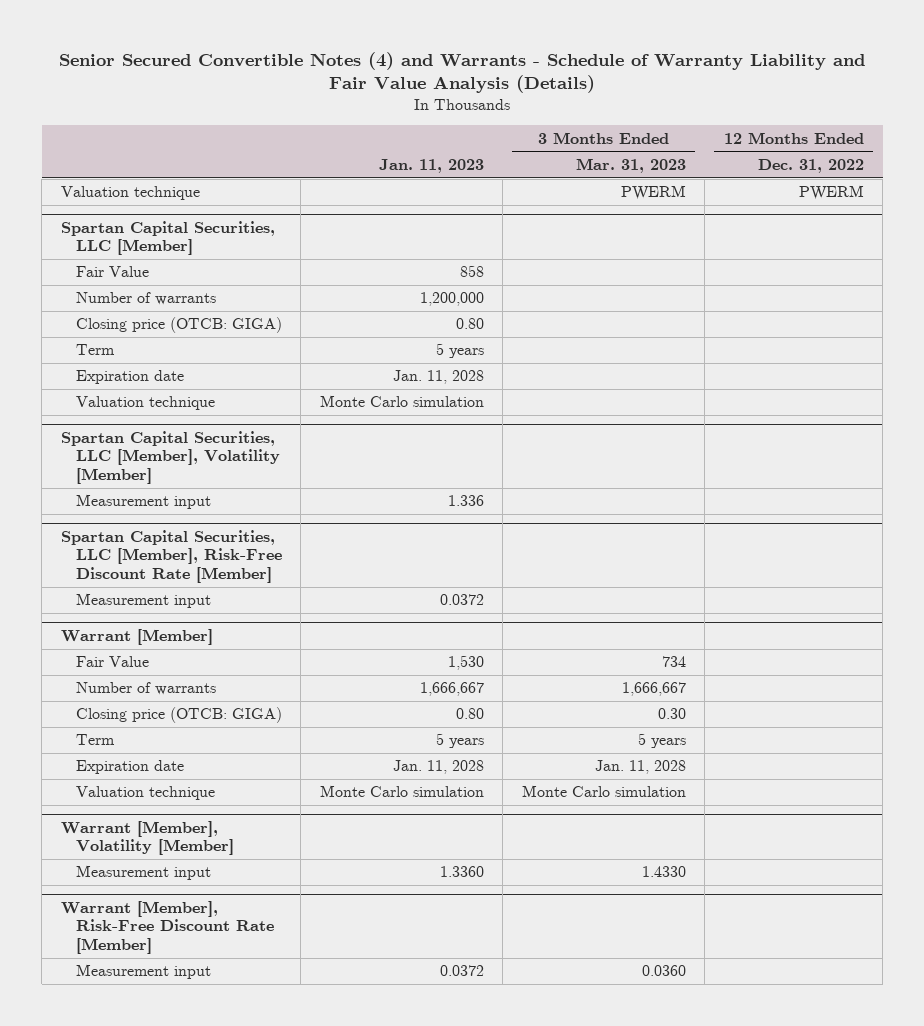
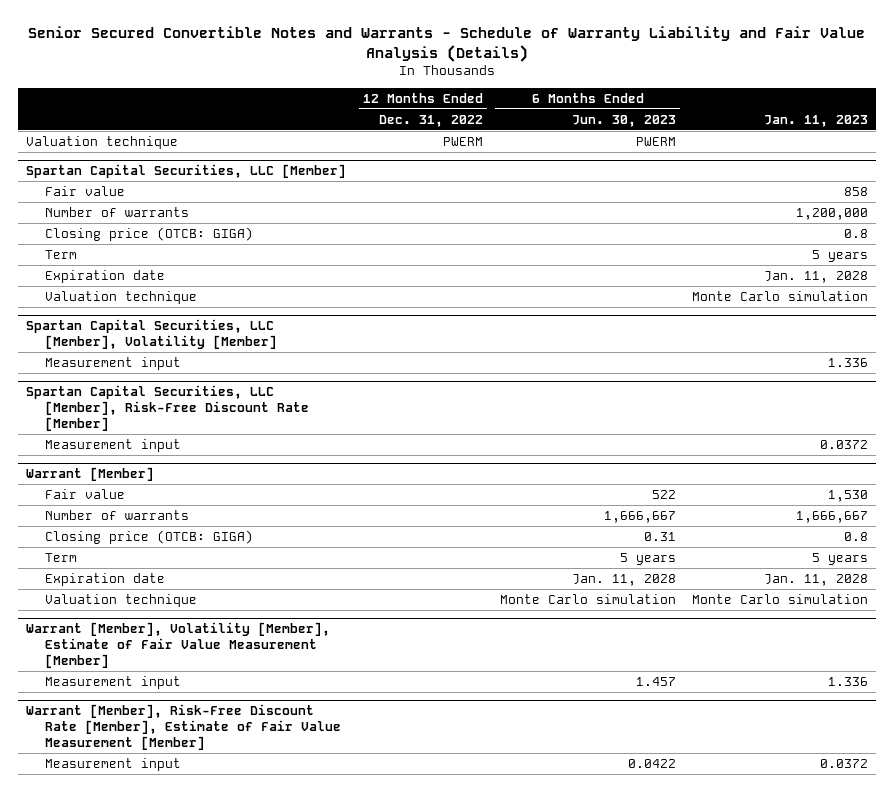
- Senior Secured Convertible Notes (4) and Warrants - Schedule of Warranty Liability and Fair Value Analysis (Details)
+ Senior Secured Convertible Notes and Warrants - Schedule of Warranty Liability and Fair Value Analysis (Details)
- | Jan. 11, 2023 | 3 Months Ended Mar. 31, 2023 | 12 Months Ended Dec. 31, 2022
+ | 12 Months Ended Dec. 31, 2022 | 6 Months Ended Jun. 30, 2023 | Jan. 11, 2023
@ Spartan Capital Securities, LLC [Member]
- Fair Value | 858 | |
+ Fair value | | | 858
- Closing price (OTCB: GIGA) | 0.80 | |
+ Closing price (OTCB: GIGA) | | | 0.8
@ Warrant [Member]
- Fair Value | 1,530 | 734 |
+ Fair value | | 522 | 1,530
- Closing price (OTCB: GIGA) | 0.80 | 0.30 |
+ Closing price (OTCB: GIGA) | | 0.31 | 0.8
- Warrant [Member], Volatility [Member]
- Measurement input | 1.3360 | 1.4330 |
- Warrant [Member], Risk-Free Discount Rate [Member]
+ Warrant [Member], Volatility [Member], Estimate of Fair Value Measurement [Member]
+ Measurement input | | 1.457 | 1.336
+ Warrant [Member], Risk-Free Discount Rate [Member], Estimate of Fair Value Measurement [Member]

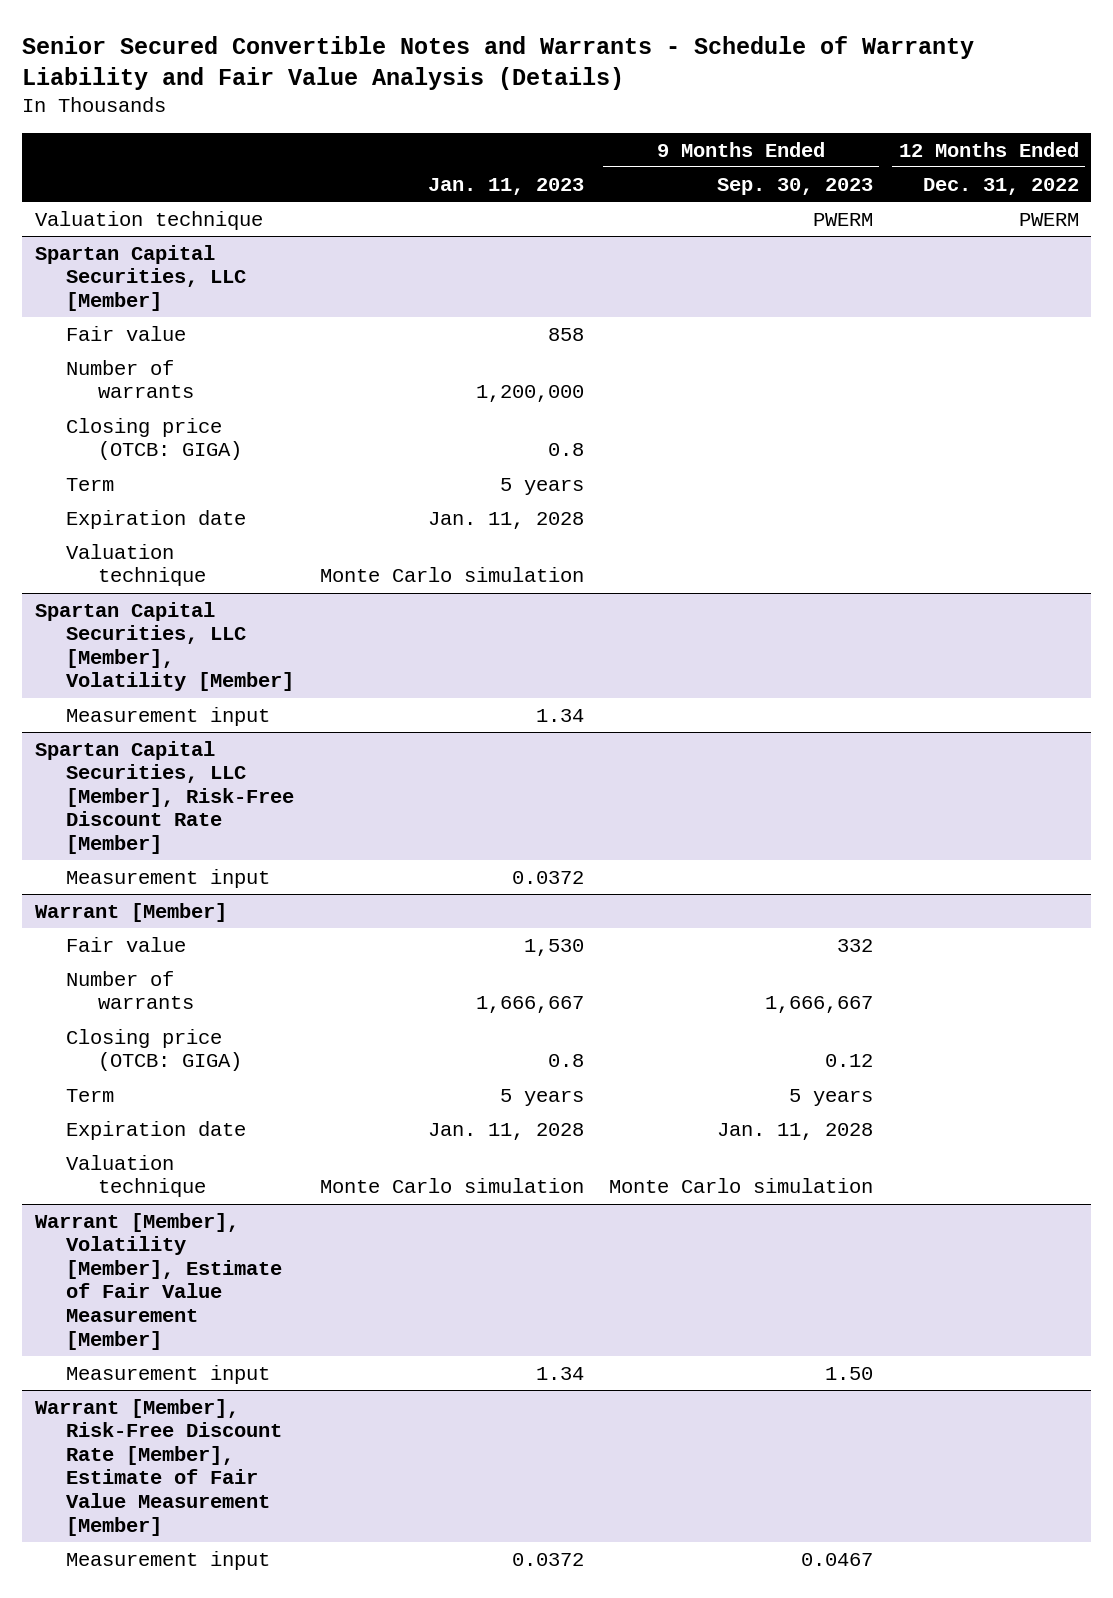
- | 12 Months Ended Dec. 31, 2022 | 6 Months Ended Jun. 30, 2023 | Jan. 11, 2023
+ | Jan. 11, 2023 | 9 Months Ended Sep. 30, 2023 | 12 Months Ended Dec. 31, 2022
@ Spartan Capital Securities, LLC [Member], Volatility [Member]
- Measurement input | | | 1.336
+ Measurement input | 1.34 | |
@ Warrant [Member], Volatility [Member], Estimate of Fair Value Measurement [Member]
- Measurement input | | 1.457 | 1.336
+ Measurement input | 1.34 | 1.50 |

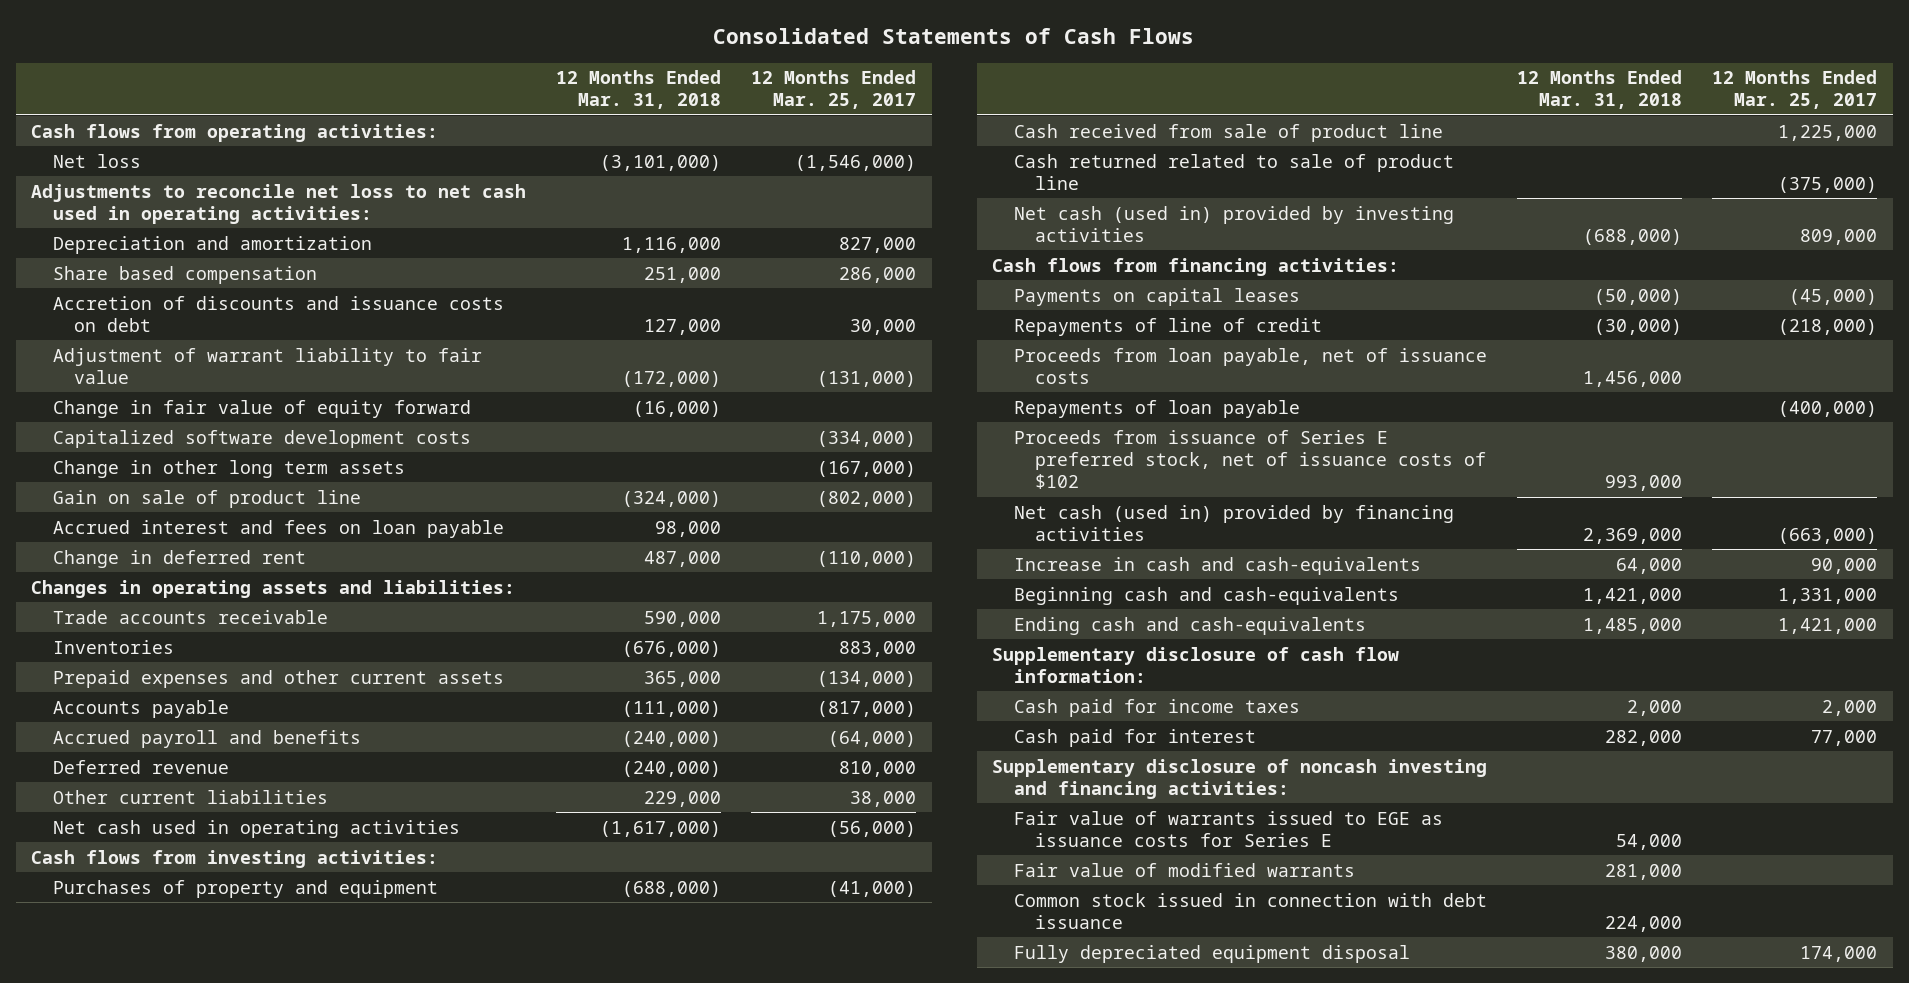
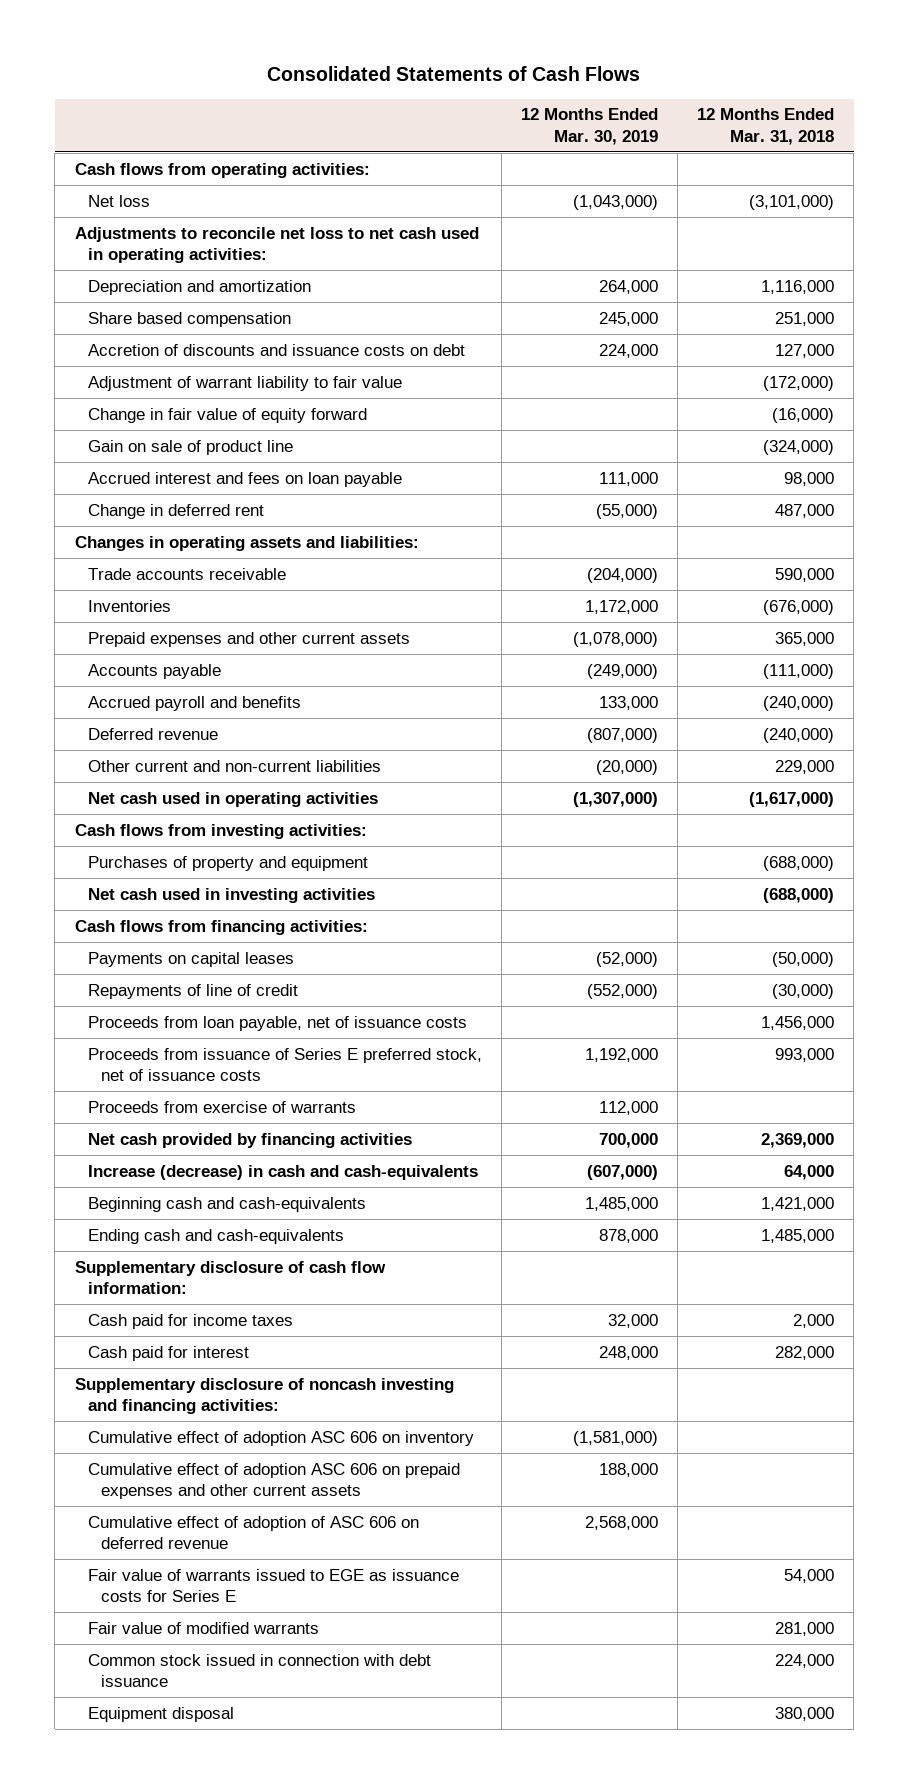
- | 12 Months Ended Mar. 31, 2018 | 12 Months Ended Mar. 25, 2017
+ | 12 Months Ended Mar. 30, 2019 | 12 Months Ended Mar. 31, 2018
- Capitalized software development costs | | (334,000)
- Change in other long term assets | | (167,000)
- Other current liabilities | 229,000 | 38,000
+ Other current and non-current liabilities | (20,000) | 229,000
- Cash received from sale of product line | | 1,225,000
- Cash returned related to sale of product line | | (375,000)
- Net cash (used in) provided by investing activities | (688,000) | 809,000
+ Net cash used in investing activities | | (688,000)
- Repayments of loan payable | | (400,000)
- Proceeds from issuance of Series E preferred stock, net of issuance costs of $102 | 993,000 |
- Net cash (used in) provided by financing activities | 2,369,000 | (663,000)
- Increase in cash and cash-equivalents | 64,000 | 90,000
+ Proceeds from issuance of Series E preferred stock, net of issuance costs | 1,192,000 | 993,000
+ Proceeds from exercise of warrants | 112,000 |
+ Net cash provided by financing activities | 700,000 | 2,369,000
+ Increase (decrease) in cash and cash-equivalents | (607,000) | 64,000
+ Cumulative effect of adoption ASC 606 on inventory | (1,581,000) |
+ Cumulative effect of adoption ASC 606 on prepaid expenses and other current assets | 188,000 |
+ Cumulative effect of adoption of ASC 606 on deferred revenue | 2,568,000 |
- Fully depreciated equipment disposal | 380,000 | 174,000
+ Equipment disposal | | 380,000

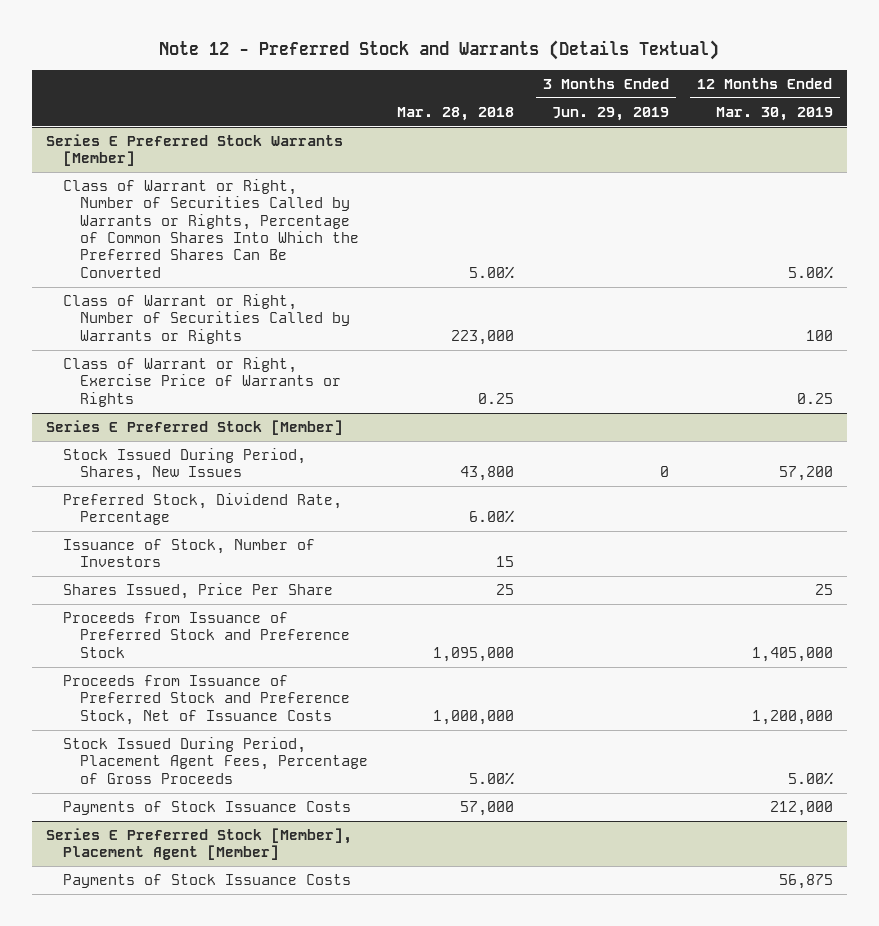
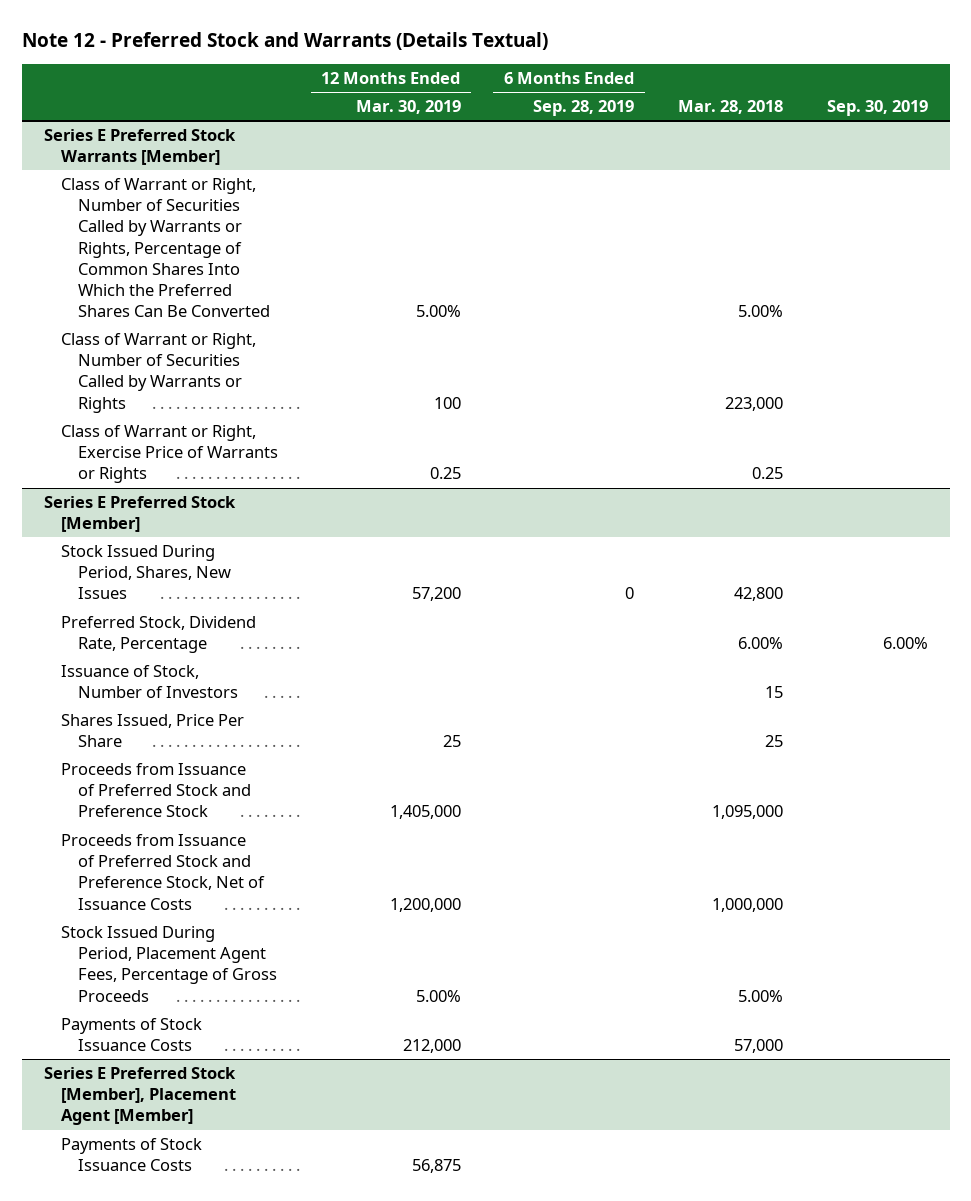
- | Mar. 28, 2018 | 3 Months Ended Jun. 29, 2019 | 12 Months Ended Mar. 30, 2019
+ | 12 Months Ended Mar. 30, 2019 | 6 Months Ended Sep. 28, 2019 | Mar. 28, 2018 | Sep. 30, 2019
@ Series E Preferred Stock [Member]
- Stock Issued During Period, Shares, New Issues | 43,800 | 0 | 57,200
+ Stock Issued During Period, Shares, New Issues | 57,200 | 0 | 42,800 |

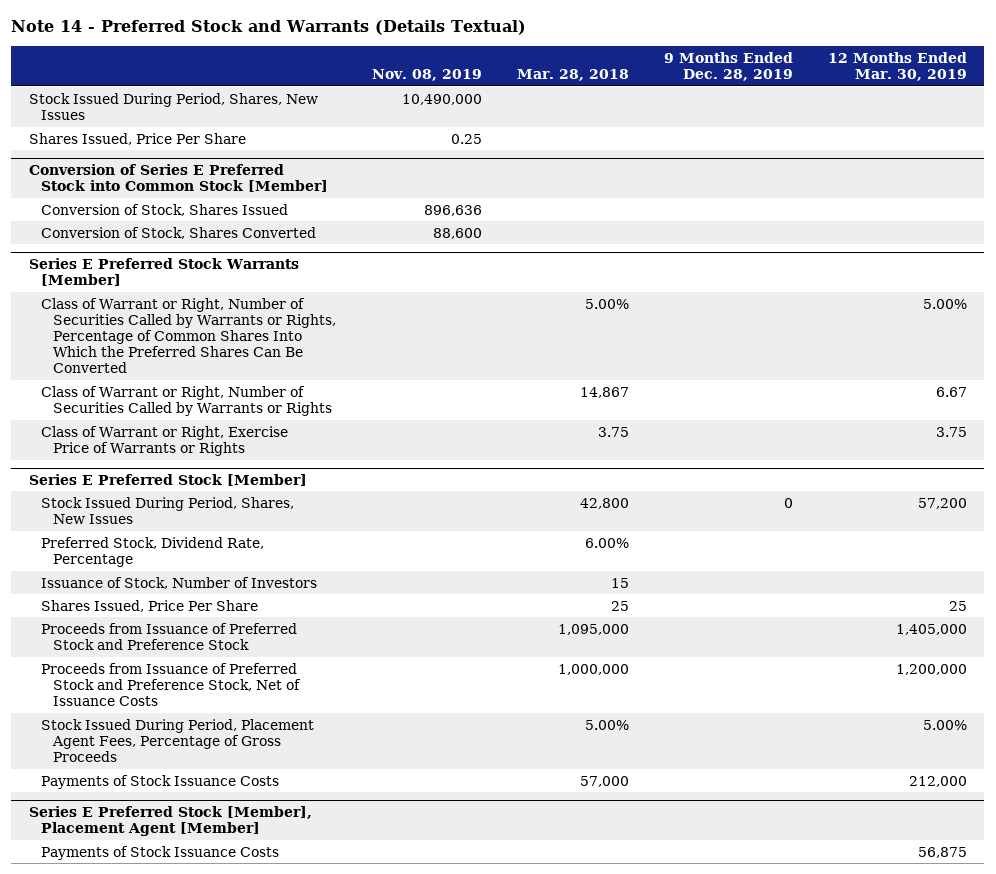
- Note 12 - Preferred Stock and Warrants (Details Textual)
+ Note 14 - Preferred Stock and Warrants (Details Textual)
- | 12 Months Ended Mar. 30, 2019 | 6 Months Ended Sep. 28, 2019 | Mar. 28, 2018 | Sep. 30, 2019
+ | Nov. 08, 2019 | Mar. 28, 2018 | 9 Months Ended Dec. 28, 2019 | 12 Months Ended Mar. 30, 2019
+ Stock Issued During Period, Shares, New Issues | 10,490,000 | | |
+ Shares Issued, Price Per Share | 0.25 | | |
+ Conversion of Series E Preferred Stock into Common Stock [Member]
+ Conversion of Stock, Shares Issued | 896,636 | | |
+ Conversion of Stock, Shares Converted | 88,600 | | |
@ Series E Preferred Stock Warrants [Member]
- Class of Warrant or Right, Number of Securities Called by Warrants or Rights | 100 | | 223,000 |
- Class of Warrant or Right, Exercise Price of Warrants or Rights | 0.25 | | 0.25 |
+ Class of Warrant or Right, Number of Securities Called by Warrants or Rights | | 14,867 | | 6.67
+ Class of Warrant or Right, Exercise Price of Warrants or Rights | | 3.75 | | 3.75

